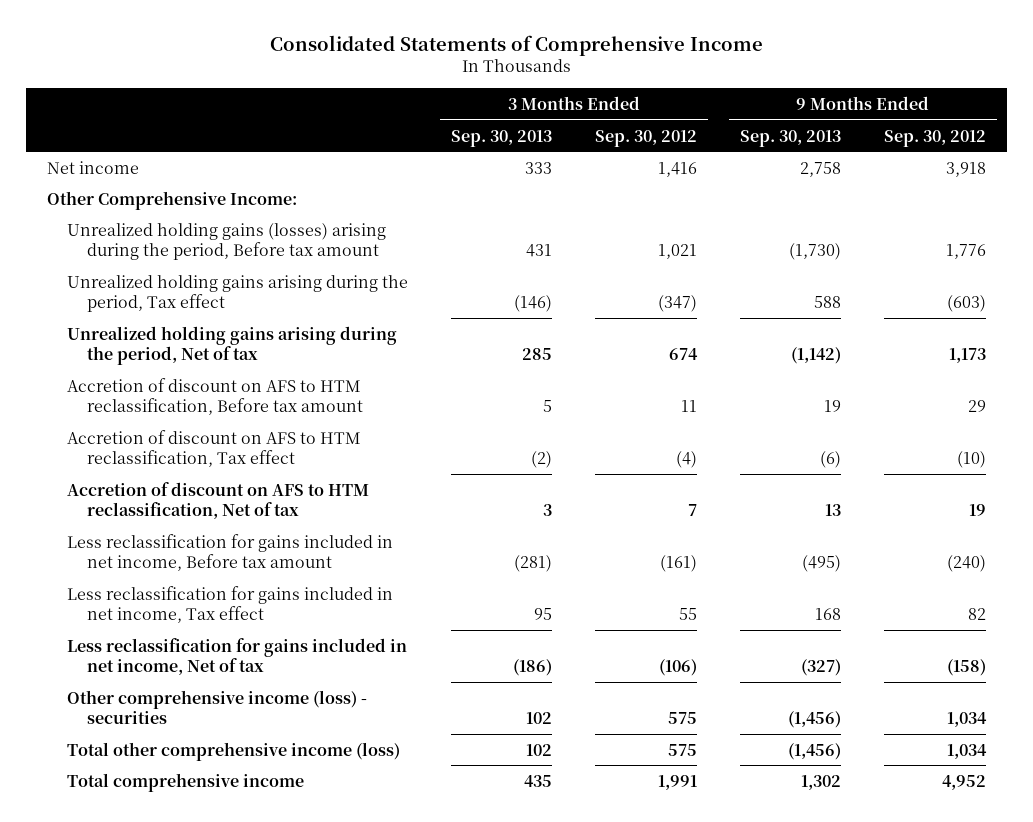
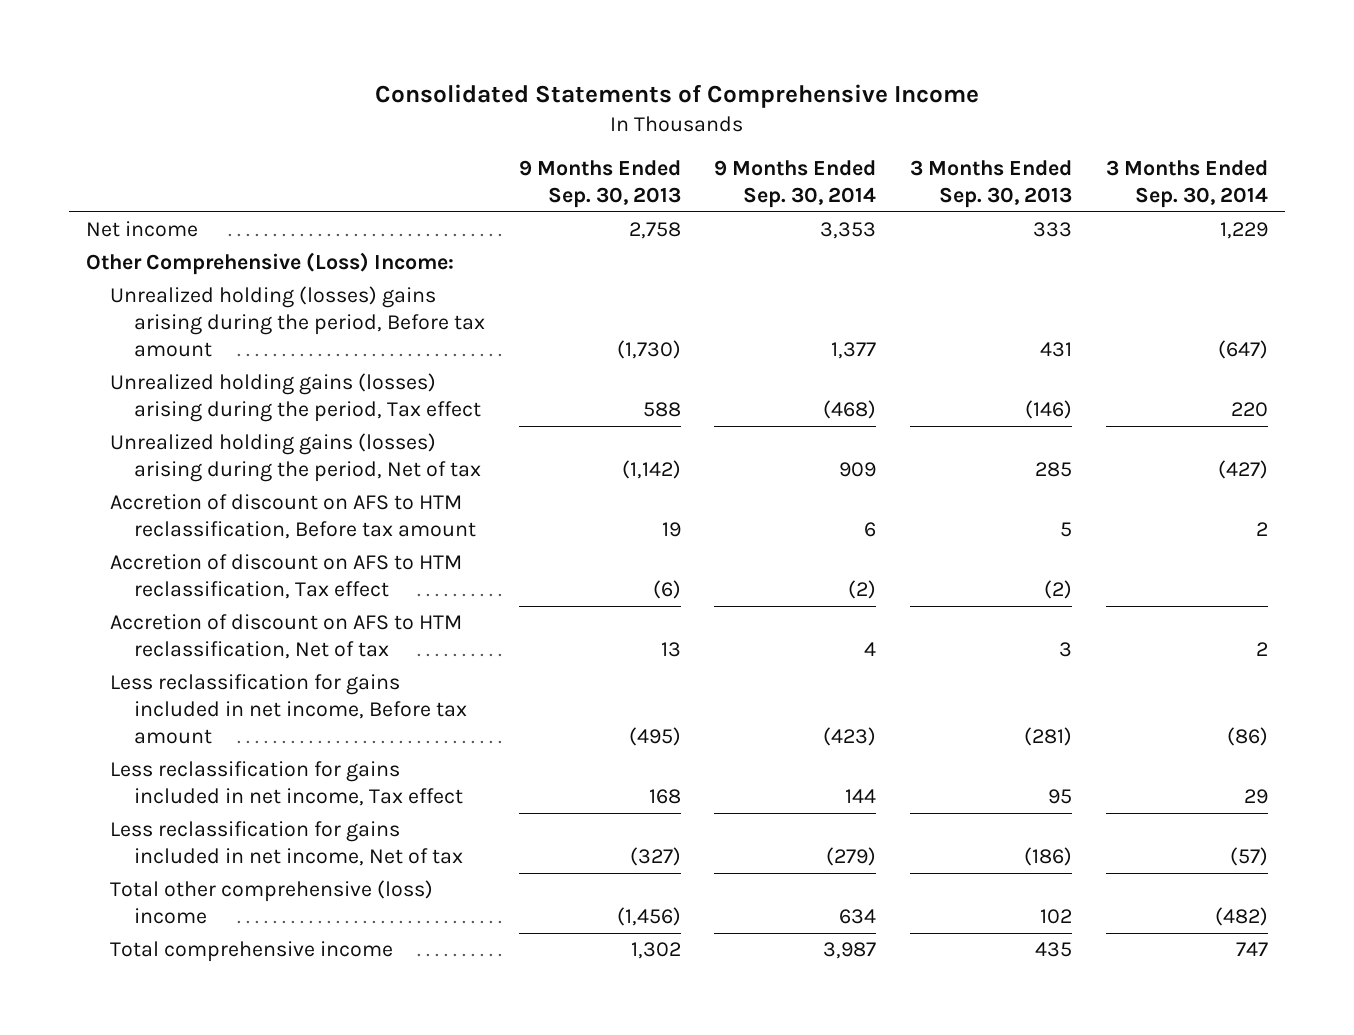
- | 3 Months Ended Sep. 30, 2013 | 3 Months Ended Sep. 30, 2012 | 9 Months Ended Sep. 30, 2013 | 9 Months Ended Sep. 30, 2012
+ | 9 Months Ended Sep. 30, 2013 | 9 Months Ended Sep. 30, 2014 | 3 Months Ended Sep. 30, 2013 | 3 Months Ended Sep. 30, 2014
- Other Comprehensive Income:
- Unrealized holding gains (losses) arising during the period, Before tax amount | 431 | 1,021 | (1,730) | 1,776
- Unrealized holding gains arising during the period, Tax effect | (146) | (347) | 588 | (603)
- Unrealized holding gains arising during the period, Net of tax | 285 | 674 | (1,142) | 1,173
+ Other Comprehensive (Loss) Income:
+ Unrealized holding (losses) gains arising during the period, Before tax amount | (1,730) | 1,377 | 431 | (647)
+ Unrealized holding gains (losses) arising during the period, Tax effect | 588 | (468) | (146) | 220
+ Unrealized holding gains (losses) arising during the period, Net of tax | (1,142) | 909 | 285 | (427)
- Other comprehensive income (loss) - securities | 102 | 575 | (1,456) | 1,034
- Total other comprehensive income (loss) | 102 | 575 | (1,456) | 1,034
+ Total other comprehensive (loss) income | (1,456) | 634 | 102 | (482)

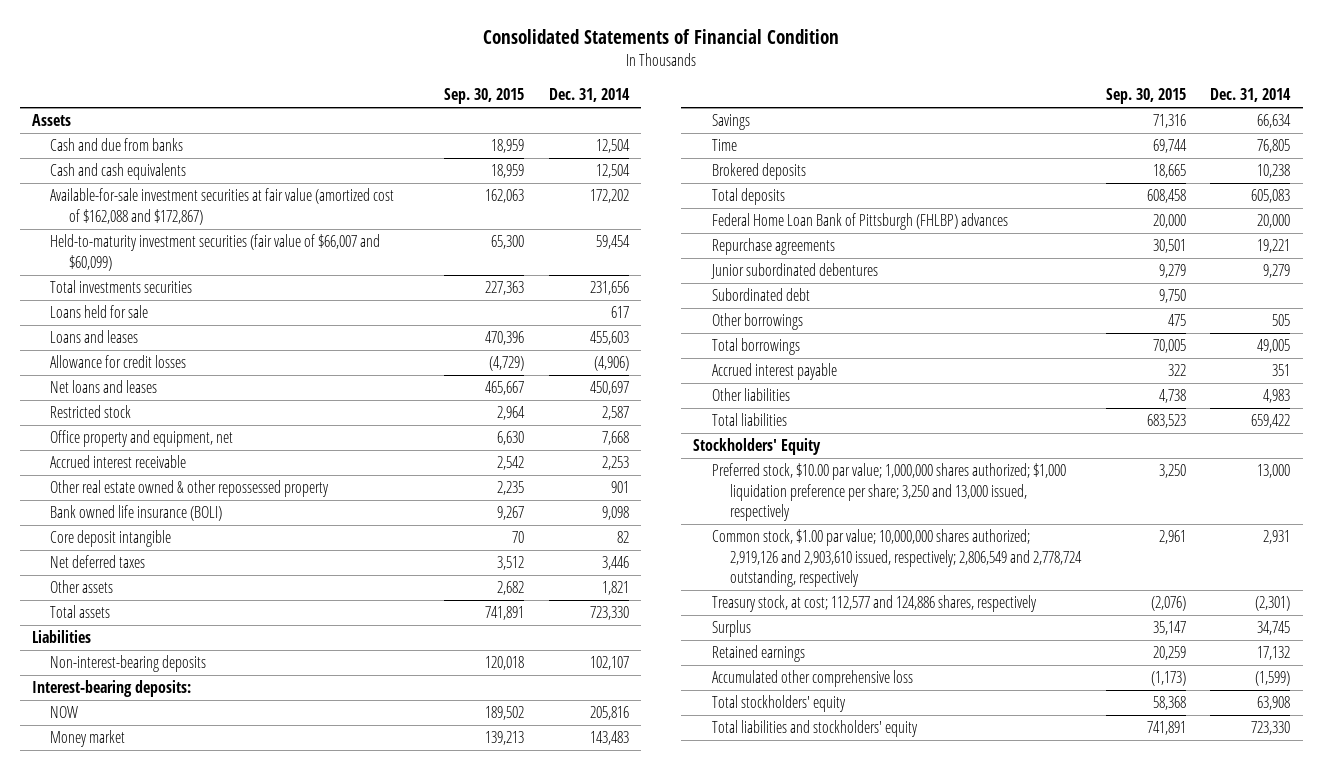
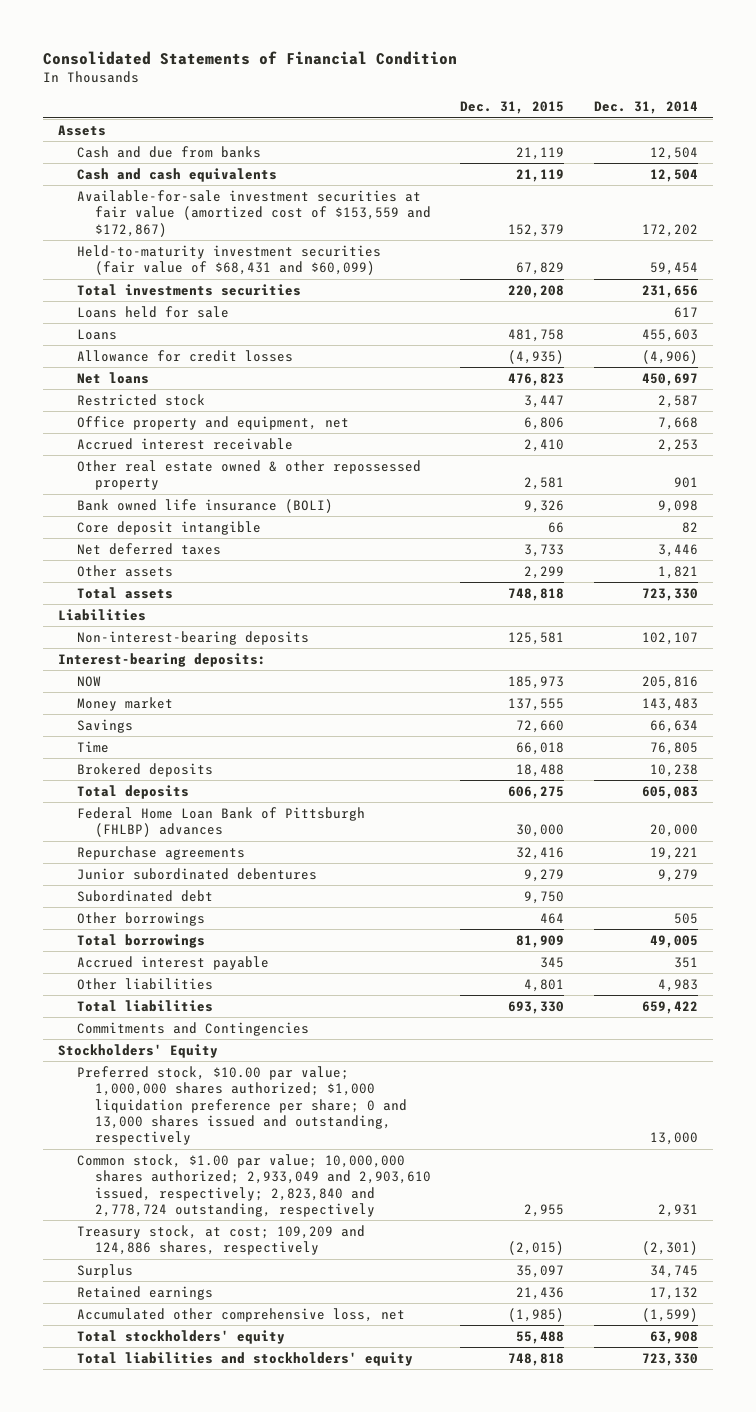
- | Sep. 30, 2015 | Dec. 31, 2014
+ | Dec. 31, 2015 | Dec. 31, 2014
- Available-for-sale investment securities at fair value (amortized cost of $162,088 and $172,867) | 162,063 | 172,202
- Held-to-maturity investment securities (fair value of $66,007 and $60,099) | 65,300 | 59,454
+ Available-for-sale investment securities at fair value (amortized cost of $153,559 and $172,867) | 152,379 | 172,202
+ Held-to-maturity investment securities (fair value of $68,431 and $60,099) | 67,829 | 59,454
- Loans and leases | 470,396 | 455,603
+ Loans | 481,758 | 455,603
- Net loans and leases | 465,667 | 450,697
+ Net loans | 476,823 | 450,697
+ Commitments and Contingencies
- Preferred stock, $10.00 par value; 1,000,000 shares authorized; $1,000 liquidation preference per share; 3,250 and 13,000 issued, respectively | 3,250 | 13,000
- Common stock, $1.00 par value; 10,000,000 shares authorized; 2,919,126 and 2,903,610 issued, respectively; 2,806,549 and 2,778,724 outstanding, respectively | 2,961 | 2,931
- Treasury stock, at cost; 112,577 and 124,886 shares, respectively | (2,076) | (2,301)
+ Preferred stock, $10.00 par value; 1,000,000 shares authorized; $1,000 liquidation preference per share; 0 and 13,000 shares issued and outstanding, respectively | | 13,000
+ Common stock, $1.00 par value; 10,000,000 shares authorized; 2,933,049 and 2,903,610 issued, respectively; 2,823,840 and 2,778,724 outstanding, respectively | 2,955 | 2,931
+ Treasury stock, at cost; 109,209 and 124,886 shares, respectively | (2,015) | (2,301)
- Accumulated other comprehensive loss | (1,173) | (1,599)
+ Accumulated other comprehensive loss, net | (1,985) | (1,599)

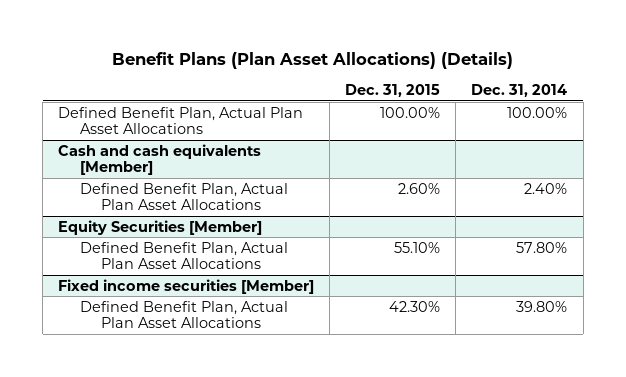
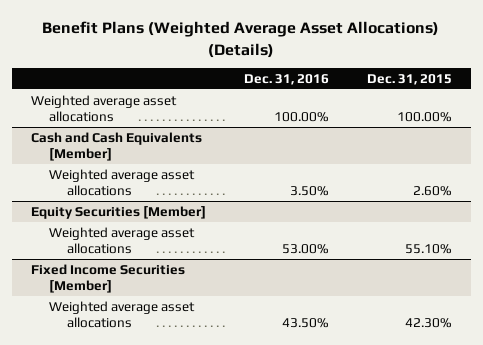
- Benefit Plans (Plan Asset Allocations) (Details)
+ Benefit Plans (Weighted Average Asset Allocations) (Details)
- | Dec. 31, 2015 | Dec. 31, 2014
+ | Dec. 31, 2016 | Dec. 31, 2015
- Defined Benefit Plan, Actual Plan Asset Allocations | 100.00% | 100.00%
- Cash and cash equivalents [Member]
- Defined Benefit Plan, Actual Plan Asset Allocations | 2.60% | 2.40%
+ Weighted average asset allocations | 100.00% | 100.00%
+ Cash and Cash Equivalents [Member]
+ Weighted average asset allocations | 3.50% | 2.60%
@ Equity Securities [Member]
- Defined Benefit Plan, Actual Plan Asset Allocations | 55.10% | 57.80%
- Fixed income securities [Member]
- Defined Benefit Plan, Actual Plan Asset Allocations | 42.30% | 39.80%
@ Equity Securities [Member]
+ Weighted average asset allocations | 53.00% | 55.10%
+ Fixed Income Securities [Member]
+ Weighted average asset allocations | 43.50% | 42.30%

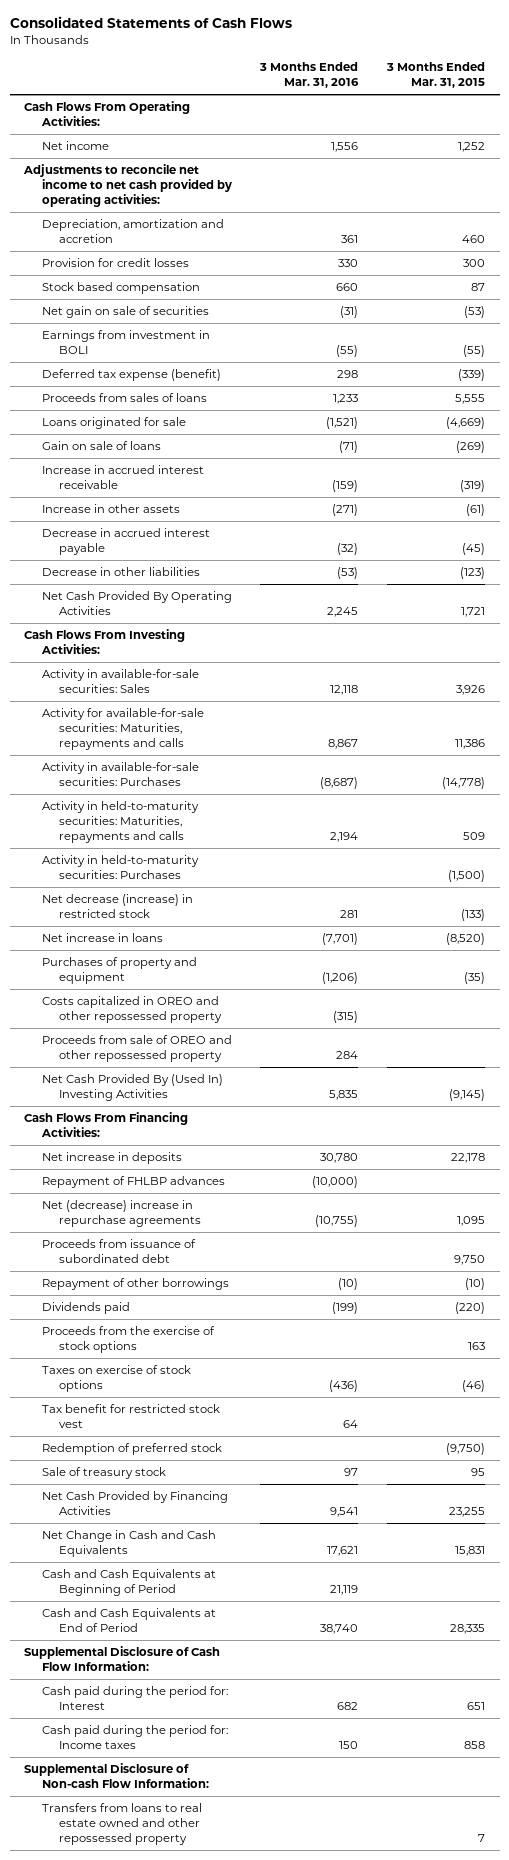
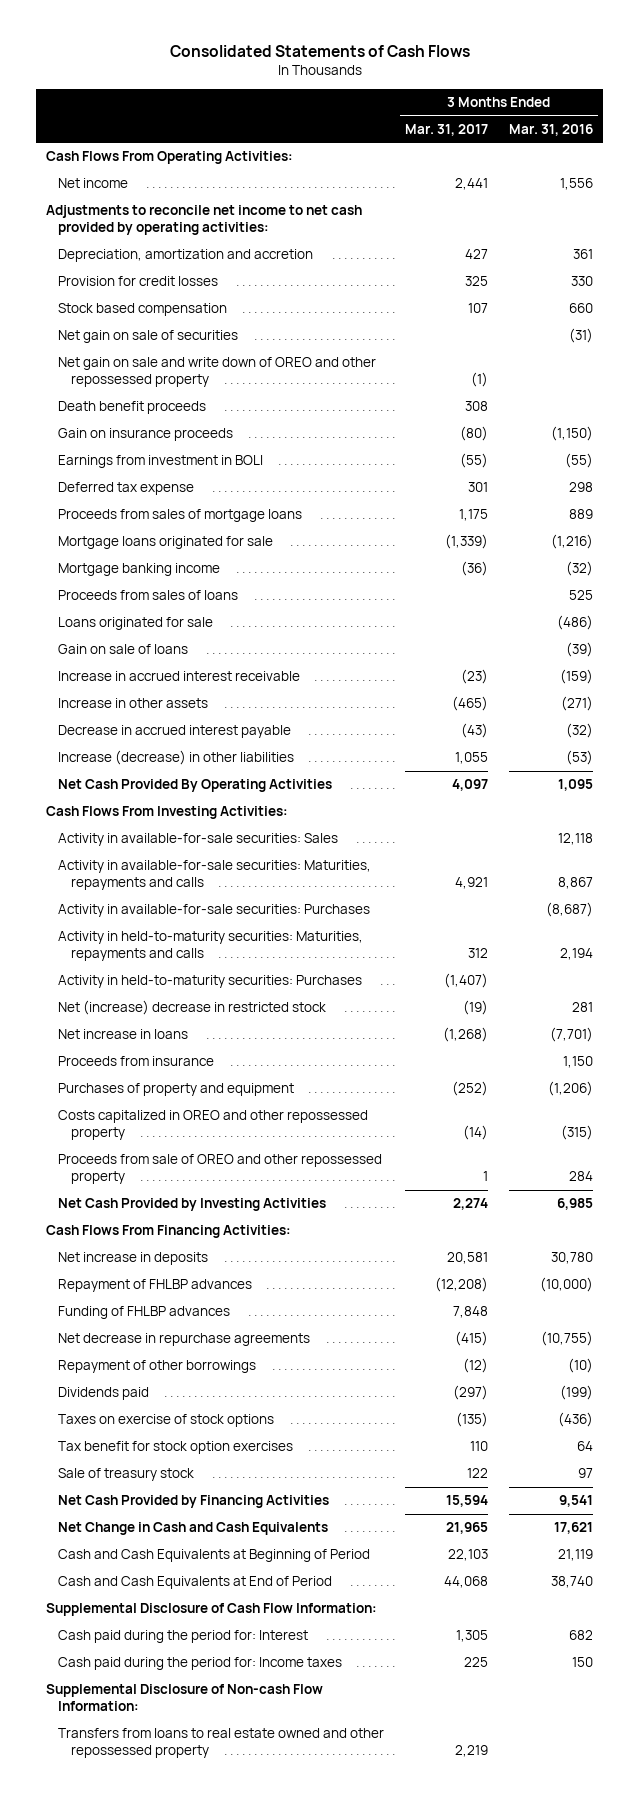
- | 3 Months Ended Mar. 31, 2016 | 3 Months Ended Mar. 31, 2015
+ | 3 Months Ended Mar. 31, 2017 | 3 Months Ended Mar. 31, 2016
+ Net gain on sale and write down of OREO and other repossessed property | (1) |
+ Death benefit proceeds | 308 |
+ Gain on insurance proceeds | (80) | (1,150)
- Deferred tax expense (benefit) | 298 | (339)
- Proceeds from sales of loans | 1,233 | 5,555
- Loans originated for sale | (1,521) | (4,669)
- Gain on sale of loans | (71) | (269)
+ Deferred tax expense | 301 | 298
+ Proceeds from sales of mortgage loans | 1,175 | 889
+ Mortgage loans originated for sale | (1,339) | (1,216)
+ Mortgage banking income | (36) | (32)
+ Proceeds from sales of loans | | 525
+ Loans originated for sale | | (486)
+ Gain on sale of loans | | (39)
- Decrease in other liabilities | (53) | (123)
- Net Cash Provided By Operating Activities | 2,245 | 1,721
+ Increase (decrease) in other liabilities | 1,055 | (53)
+ Net Cash Provided By Operating Activities | 4,097 | 1,095
- Activity for available-for-sale securities: Maturities, repayments and calls | 8,867 | 11,386
+ Activity in available-for-sale securities: Maturities, repayments and calls | 4,921 | 8,867
- Net decrease (increase) in restricted stock | 281 | (133)
+ Net (increase) decrease in restricted stock | (19) | 281
+ Proceeds from insurance | | 1,150
- Net Cash Provided By (Used In) Investing Activities | 5,835 | (9,145)
+ Net Cash Provided by Investing Activities | 2,274 | 6,985
- Net (decrease) increase in repurchase agreements | (10,755) | 1,095
- Proceeds from issuance of subordinated debt | | 9,750
+ Funding of FHLBP advances | 7,848 |
+ Net decrease in repurchase agreements | (415) | (10,755)
- Proceeds from the exercise of stock options | | 163
- Tax benefit for restricted stock vest | 64 |
- Redemption of preferred stock | | (9,750)
+ Tax benefit for stock option exercises | 110 | 64

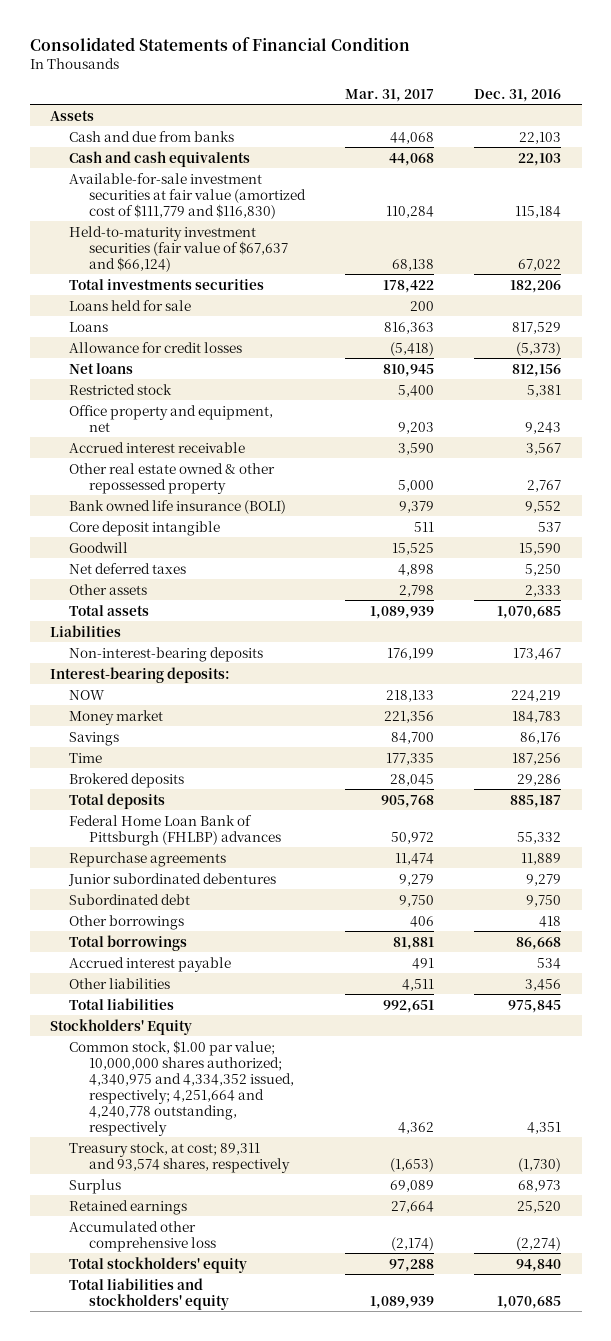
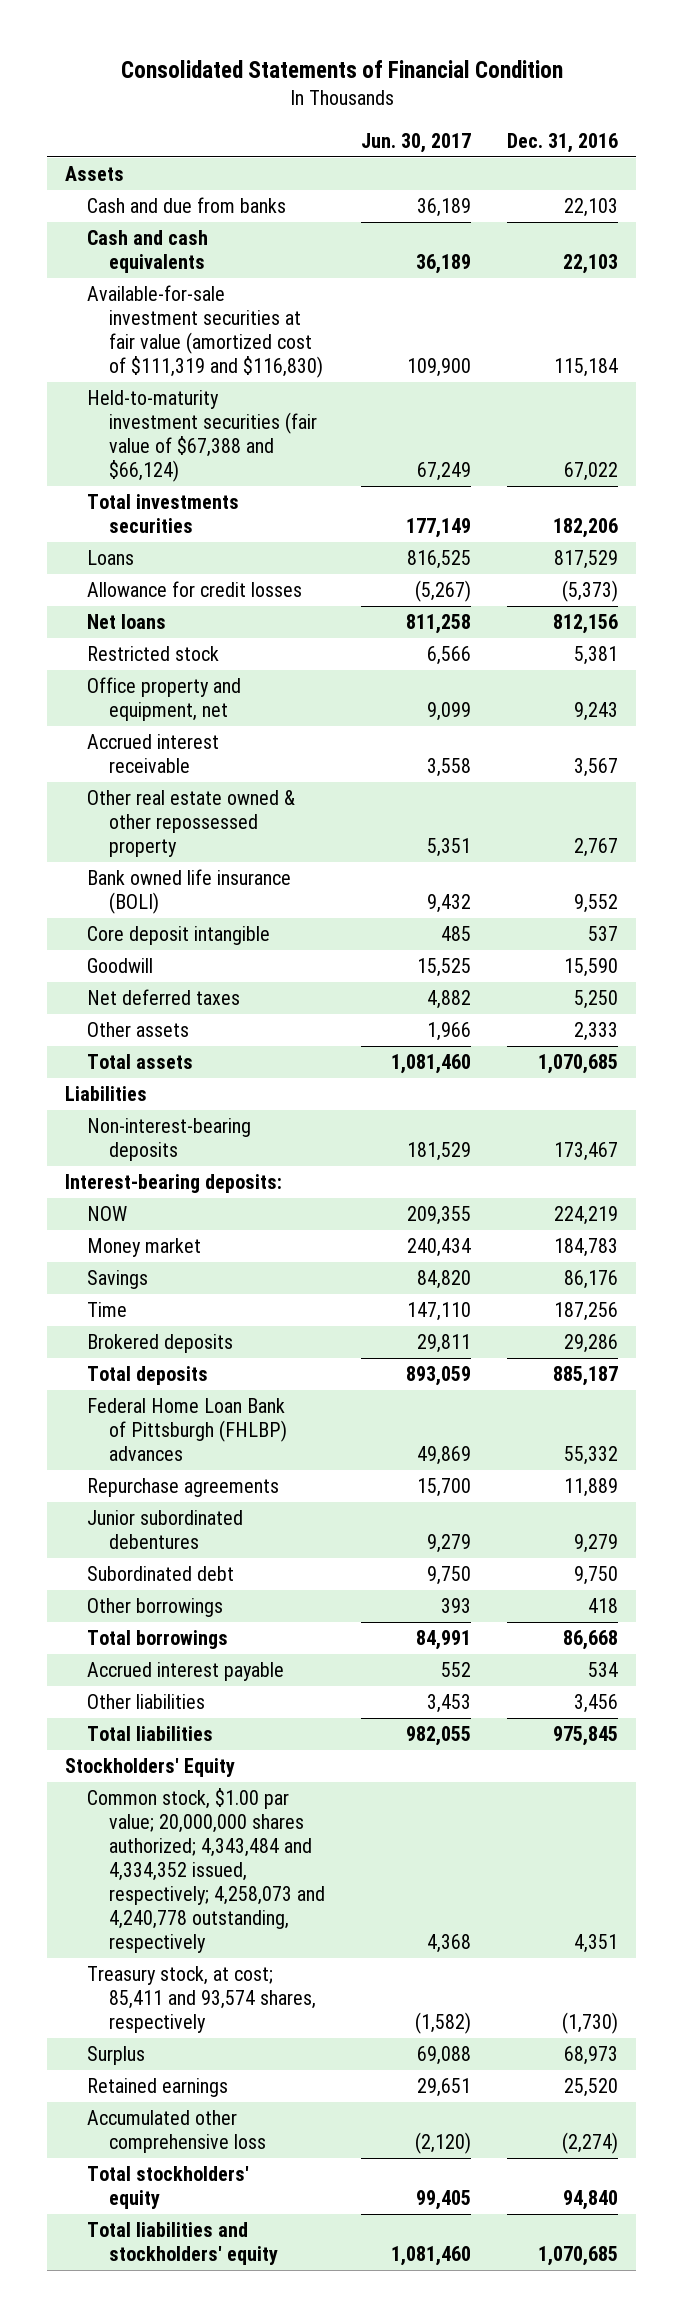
- | Mar. 31, 2017 | Dec. 31, 2016
+ | Jun. 30, 2017 | Dec. 31, 2016
- Available-for-sale investment securities at fair value (amortized cost of $111,779 and $116,830) | 110,284 | 115,184
- Held-to-maturity investment securities (fair value of $67,637 and $66,124) | 68,138 | 67,022
+ Available-for-sale investment securities at fair value (amortized cost of $111,319 and $116,830) | 109,900 | 115,184
+ Held-to-maturity investment securities (fair value of $67,388 and $66,124) | 67,249 | 67,022
- Loans held for sale | 200 |
- Common stock, $1.00 par value; 10,000,000 shares authorized; 4,340,975 and 4,334,352 issued, respectively; 4,251,664 and 4,240,778 outstanding, respectively | 4,362 | 4,351
- Treasury stock, at cost; 89,311 and 93,574 shares, respectively | (1,653) | (1,730)
+ Common stock, $1.00 par value; 20,000,000 shares authorized; 4,343,484 and 4,334,352 issued, respectively; 4,258,073 and 4,240,778 outstanding, respectively | 4,368 | 4,351
+ Treasury stock, at cost; 85,411 and 93,574 shares, respectively | (1,582) | (1,730)

